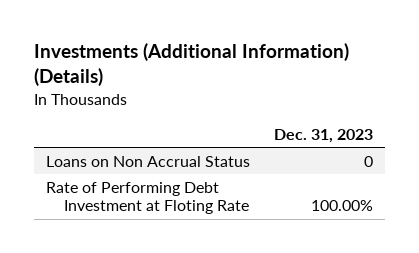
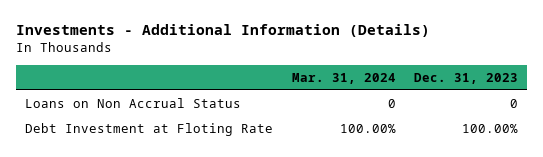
- Investments (Additional Information) (Details)
+ Investments - Additional Information (Details)
- | Dec. 31, 2023
+ | Mar. 31, 2024 | Dec. 31, 2023
- Rate of Performing Debt Investment at Floting Rate | 100.00%
+ Debt Investment at Floting Rate | 100.00% | 100.00%

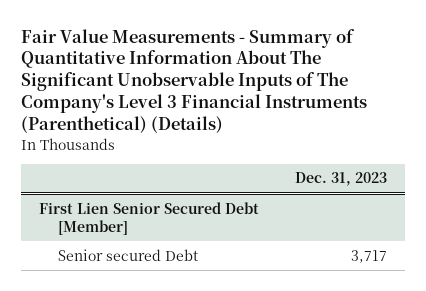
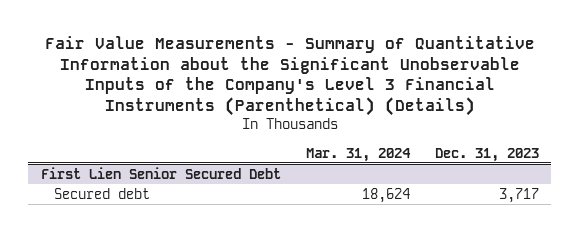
- Fair Value Measurements - Summary of Quantitative Information About The Significant Unobservable Inputs of The Company's Level 3 Financial Instruments (Parenthetical) (Details)
+ Fair Value Measurements - Summary of Quantitative Information about the Significant Unobservable Inputs of the Company's Level 3 Financial Instruments (Parenthetical) (Details)
- | Dec. 31, 2023
+ | Mar. 31, 2024 | Dec. 31, 2023
- First Lien Senior Secured Debt [Member]
- Senior secured Debt | 3,717
+ First Lien Senior Secured Debt
+ Secured debt | 18,624 | 3,717

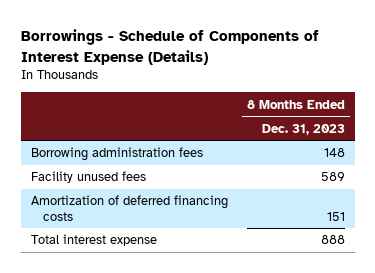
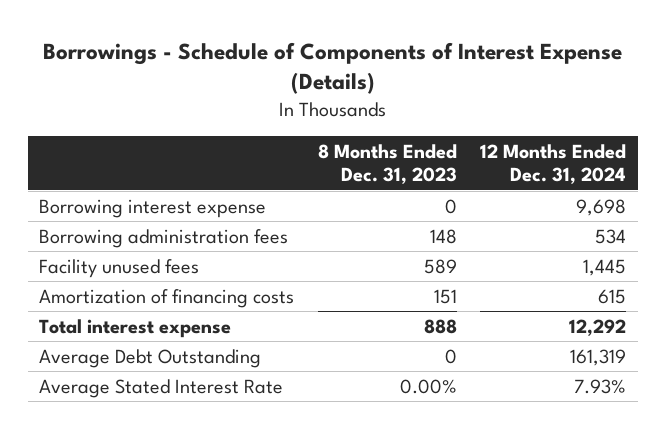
- | 8 Months Ended Dec. 31, 2023
+ | 8 Months Ended Dec. 31, 2023 | 12 Months Ended Dec. 31, 2024
+ Borrowing interest expense | 0 | 9,698
- Amortization of deferred financing costs | 151
+ Amortization of financing costs | 151 | 615
+ Average Debt Outstanding | 0 | 161,319
+ Average Stated Interest Rate | 0.00% | 7.93%

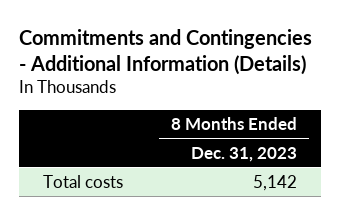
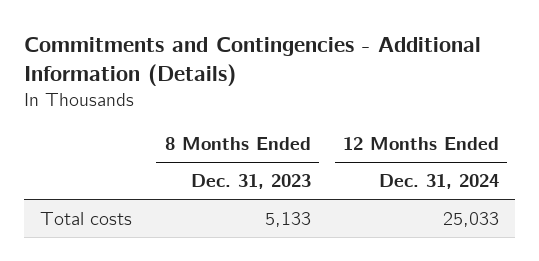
- | 8 Months Ended Dec. 31, 2023
+ | 8 Months Ended Dec. 31, 2023 | 12 Months Ended Dec. 31, 2024
- Total costs | 5,142
+ Total costs | 5,133 | 25,033

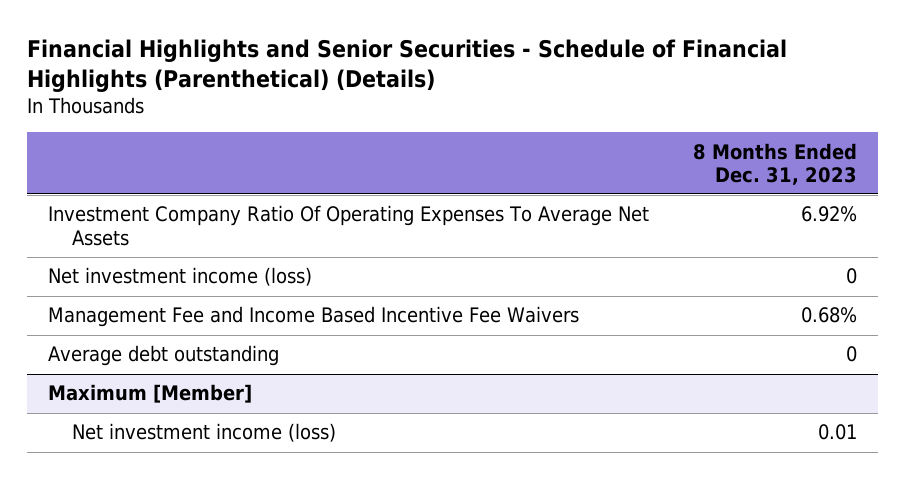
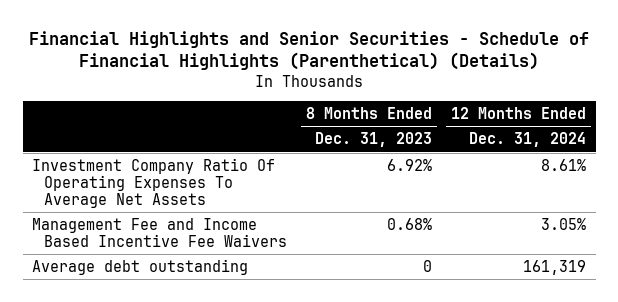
- | 8 Months Ended Dec. 31, 2023
+ | 8 Months Ended Dec. 31, 2023 | 12 Months Ended Dec. 31, 2024
- Net investment income (loss) | 0
- Maximum [Member]
- Net investment income (loss) | 0.01

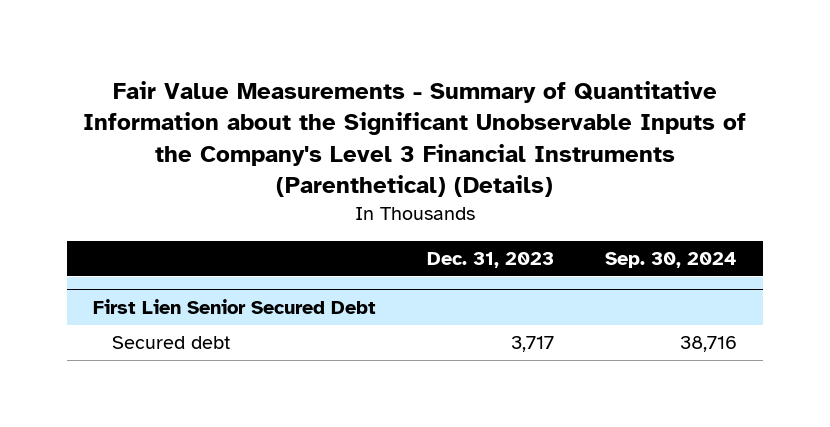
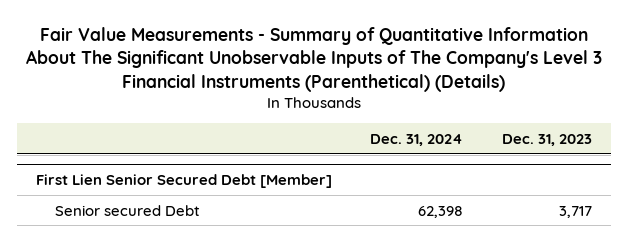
- Fair Value Measurements - Summary of Quantitative Information about the Significant Unobservable Inputs of the Company's Level 3 Financial Instruments (Parenthetical) (Details)
+ Fair Value Measurements - Summary of Quantitative Information About The Significant Unobservable Inputs of The Company's Level 3 Financial Instruments (Parenthetical) (Details)
- | Dec. 31, 2023 | Sep. 30, 2024
+ | Dec. 31, 2024 | Dec. 31, 2023
- First Lien Senior Secured Debt
- Secured debt | 3,717 | 38,716
+ First Lien Senior Secured Debt [Member]
+ Senior secured Debt | 62,398 | 3,717

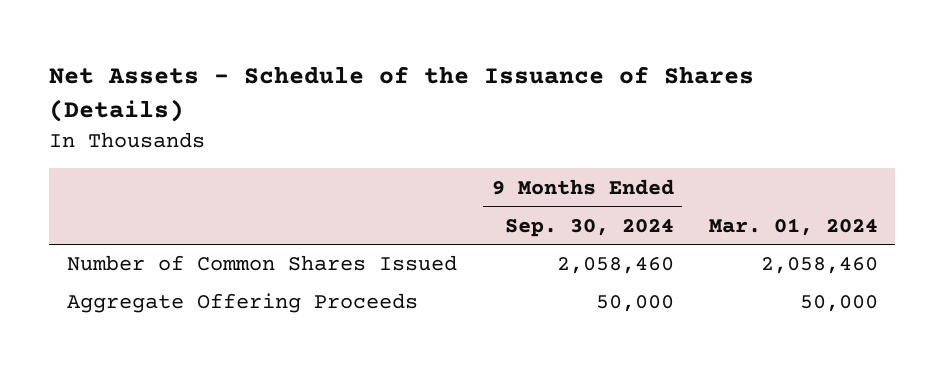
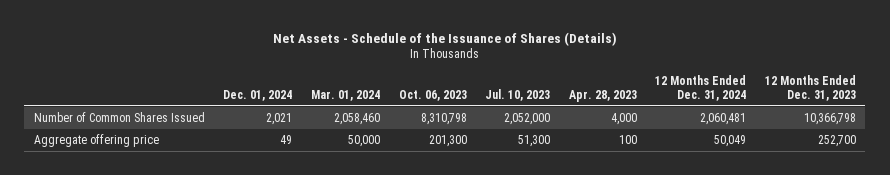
- | 9 Months Ended Sep. 30, 2024 | Mar. 01, 2024
+ | Dec. 01, 2024 | Mar. 01, 2024 | Oct. 06, 2023 | Jul. 10, 2023 | Apr. 28, 2023 | 12 Months Ended Dec. 31, 2024 | 12 Months Ended Dec. 31, 2023
- Aggregate Offering Proceeds | 50,000 | 50,000
+ Aggregate offering price | 49 | 50,000 | 201,300 | 51,300 | 100 | 50,049 | 252,700

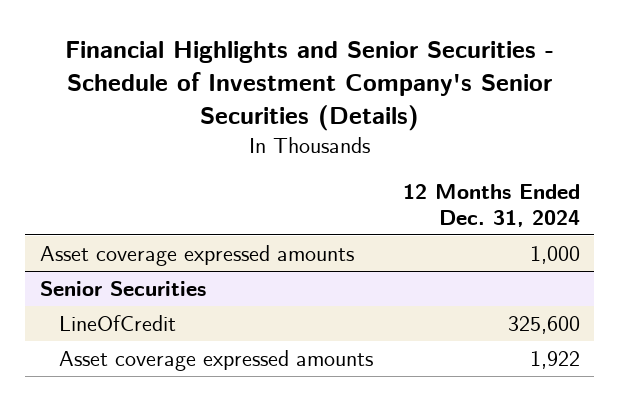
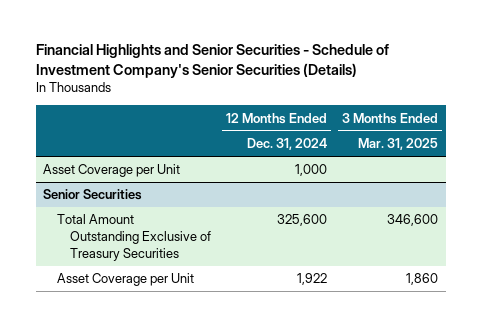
- | 12 Months Ended Dec. 31, 2024
+ | 12 Months Ended Dec. 31, 2024 | 3 Months Ended Mar. 31, 2025
- Asset coverage expressed amounts | 1,000
+ Asset Coverage per Unit | 1,000 |
@ Senior Securities
- LineOfCredit | 325,600
- Asset coverage expressed amounts | 1,922
+ Total Amount Outstanding Exclusive of Treasury Securities | 325,600 | 346,600
+ Asset Coverage per Unit | 1,922 | 1,860

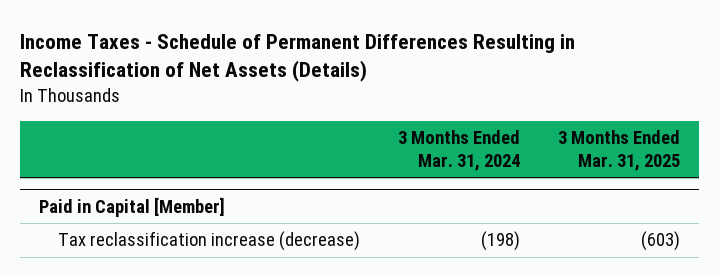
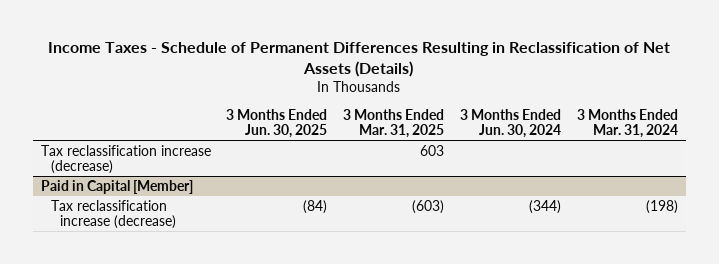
- | 3 Months Ended Mar. 31, 2024 | 3 Months Ended Mar. 31, 2025
+ | 3 Months Ended Jun. 30, 2025 | 3 Months Ended Mar. 31, 2025 | 3 Months Ended Jun. 30, 2024 | 3 Months Ended Mar. 31, 2024
+ Tax reclassification increase (decrease) | | 603 | |

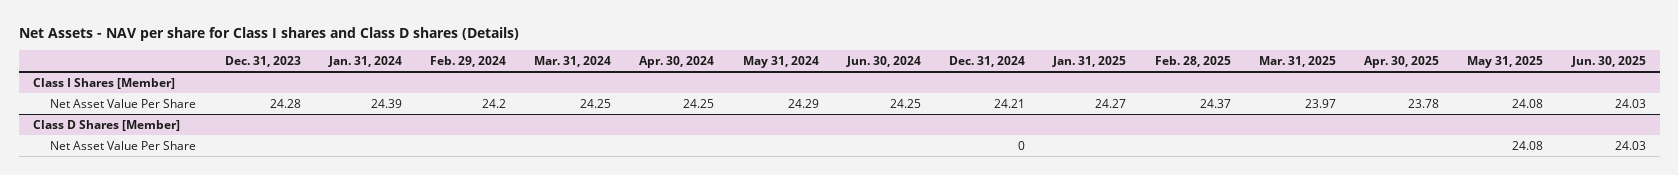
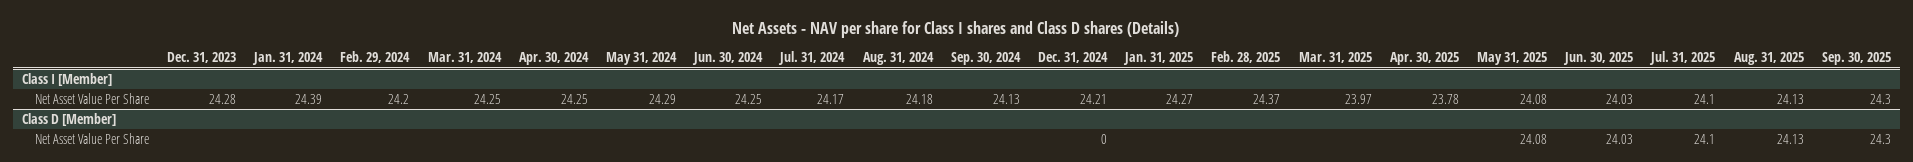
- | Dec. 31, 2023 | Jan. 31, 2024 | Feb. 29, 2024 | Mar. 31, 2024 | Apr. 30, 2024 | May 31, 2024 | Jun. 30, 2024 | Dec. 31, 2024 | Jan. 31, 2025 | Feb. 28, 2025 | Mar. 31, 2025 | Apr. 30, 2025 | May 31, 2025 | Jun. 30, 2025
+ | Dec. 31, 2023 | Jan. 31, 2024 | Feb. 29, 2024 | Mar. 31, 2024 | Apr. 30, 2024 | May 31, 2024 | Jun. 30, 2024 | Jul. 31, 2024 | Aug. 31, 2024 | Sep. 30, 2024 | Dec. 31, 2024 | Jan. 31, 2025 | Feb. 28, 2025 | Mar. 31, 2025 | Apr. 30, 2025 | May 31, 2025 | Jun. 30, 2025 | Jul. 31, 2025 | Aug. 31, 2025 | Sep. 30, 2025
- Class I Shares [Member]
+ Class I [Member]
- Class D Shares [Member]
+ Class D [Member]

